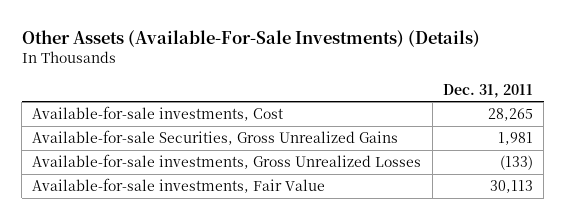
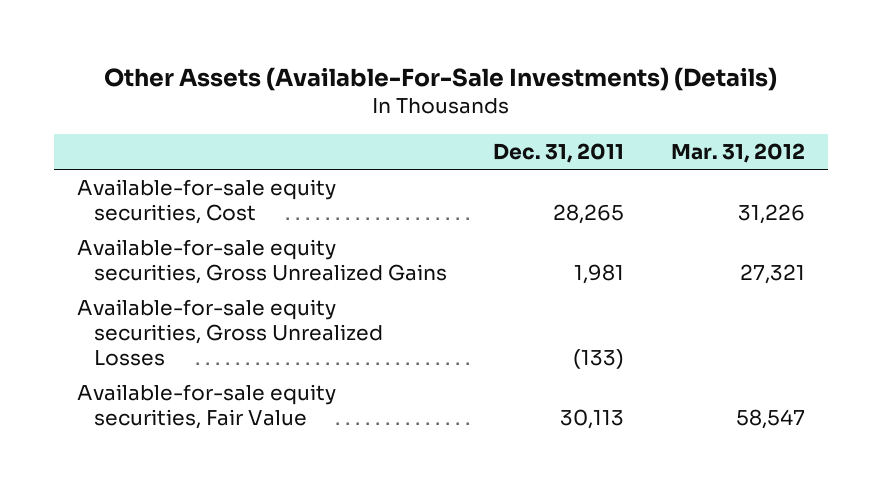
- | Dec. 31, 2011
+ | Dec. 31, 2011 | Mar. 31, 2012
- Available-for-sale investments, Cost | 28,265
- Available-for-sale Securities, Gross Unrealized Gains | 1,981
- Available-for-sale investments, Gross Unrealized Losses | (133)
- Available-for-sale investments, Fair Value | 30,113
+ Available-for-sale equity securities, Cost | 28,265 | 31,226
+ Available-for-sale equity securities, Gross Unrealized Gains | 1,981 | 27,321
+ Available-for-sale equity securities, Gross Unrealized Losses | (133) |
+ Available-for-sale equity securities, Fair Value | 30,113 | 58,547

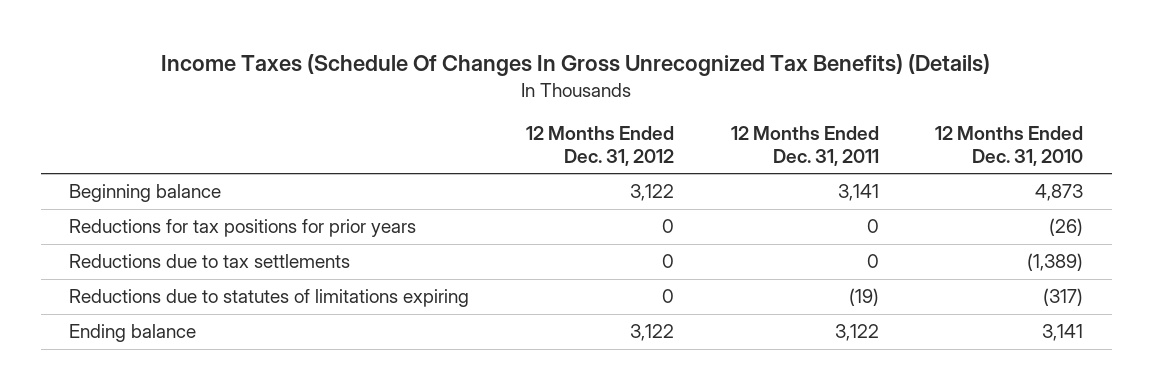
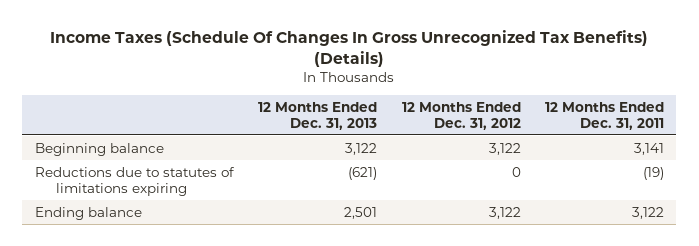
- | 12 Months Ended Dec. 31, 2012 | 12 Months Ended Dec. 31, 2011 | 12 Months Ended Dec. 31, 2010
+ | 12 Months Ended Dec. 31, 2013 | 12 Months Ended Dec. 31, 2012 | 12 Months Ended Dec. 31, 2011
- Reductions for tax positions for prior years | 0 | 0 | (26)
- Reductions due to tax settlements | 0 | 0 | (1,389)

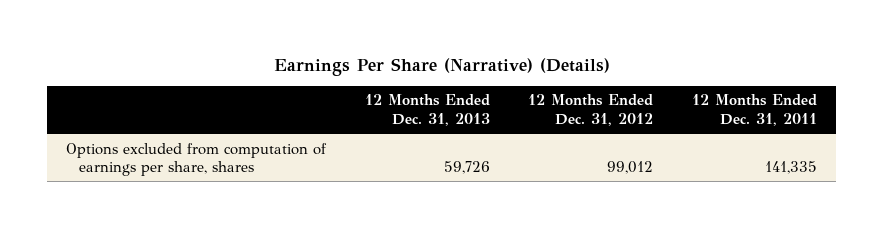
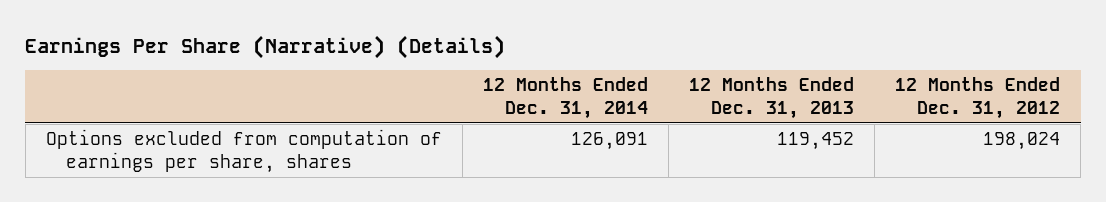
- | 12 Months Ended Dec. 31, 2013 | 12 Months Ended Dec. 31, 2012 | 12 Months Ended Dec. 31, 2011
+ | 12 Months Ended Dec. 31, 2014 | 12 Months Ended Dec. 31, 2013 | 12 Months Ended Dec. 31, 2012
- Options excluded from computation of earnings per share, shares | 59,726 | 99,012 | 141,335
+ Options excluded from computation of earnings per share, shares | 126,091 | 119,452 | 198,024

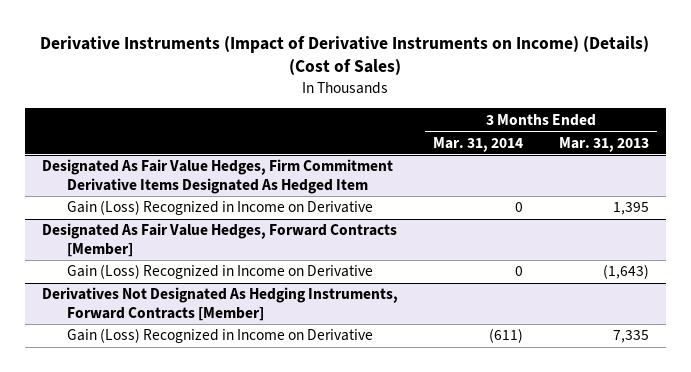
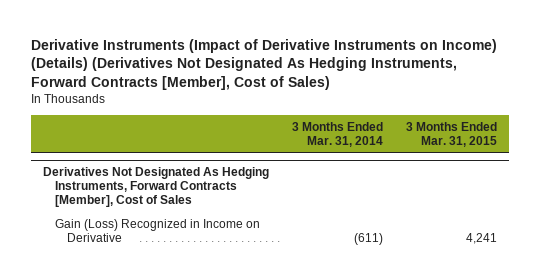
- Derivative Instruments (Impact of Derivative Instruments on Income) (Details) (Cost of Sales)
+ Derivative Instruments (Impact of Derivative Instruments on Income) (Details) (Derivatives Not Designated As Hedging Instruments, Forward Contracts [Member], Cost of Sales)
- | 3 Months Ended Mar. 31, 2014 | 3 Months Ended Mar. 31, 2013
+ | 3 Months Ended Mar. 31, 2014 | 3 Months Ended Mar. 31, 2015
- Designated As Fair Value Hedges, Firm Commitment Derivative Items Designated As Hedged Item
- Gain (Loss) Recognized in Income on Derivative | 0 | 1,395
- Designated As Fair Value Hedges, Forward Contracts [Member]
- Gain (Loss) Recognized in Income on Derivative | 0 | (1,643)
- Derivatives Not Designated As Hedging Instruments, Forward Contracts [Member]
+ Derivatives Not Designated As Hedging Instruments, Forward Contracts [Member], Cost of Sales

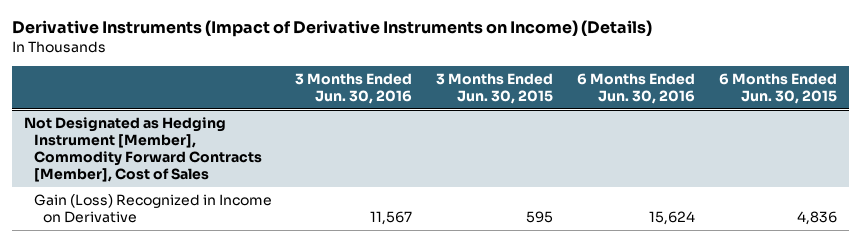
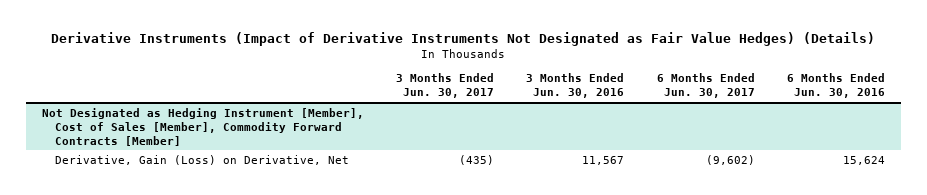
- Derivative Instruments (Impact of Derivative Instruments on Income) (Details)
+ Derivative Instruments (Impact of Derivative Instruments Not Designated as Fair Value Hedges) (Details)
- | 3 Months Ended Jun. 30, 2016 | 3 Months Ended Jun. 30, 2015 | 6 Months Ended Jun. 30, 2016 | 6 Months Ended Jun. 30, 2015
+ | 3 Months Ended Jun. 30, 2017 | 3 Months Ended Jun. 30, 2016 | 6 Months Ended Jun. 30, 2017 | 6 Months Ended Jun. 30, 2016
- Not Designated as Hedging Instrument [Member], Commodity Forward Contracts [Member], Cost of Sales
- Gain (Loss) Recognized in Income on Derivative | 11,567 | 595 | 15,624 | 4,836
+ Not Designated as Hedging Instrument [Member], Cost of Sales [Member], Commodity Forward Contracts [Member]
+ Derivative, Gain (Loss) on Derivative, Net | (435) | 11,567 | (9,602) | 15,624

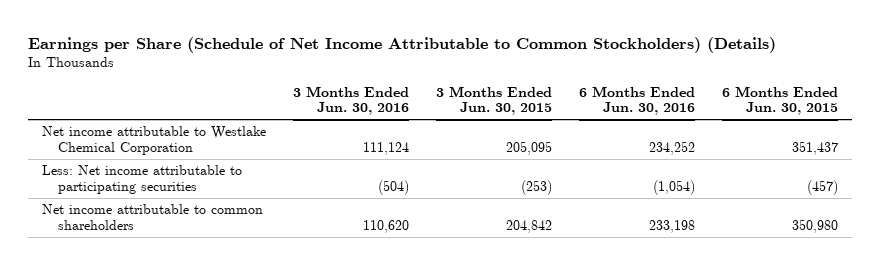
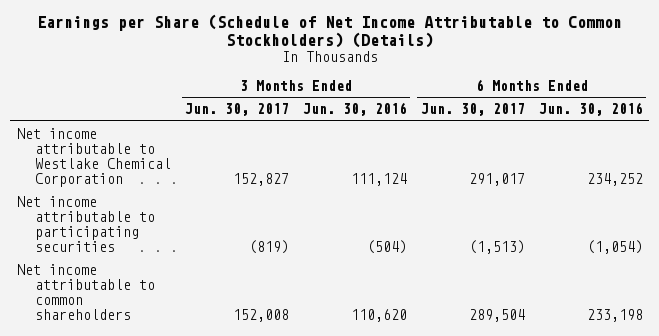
- | 3 Months Ended Jun. 30, 2016 | 3 Months Ended Jun. 30, 2015 | 6 Months Ended Jun. 30, 2016 | 6 Months Ended Jun. 30, 2015
+ | 3 Months Ended Jun. 30, 2017 | 3 Months Ended Jun. 30, 2016 | 6 Months Ended Jun. 30, 2017 | 6 Months Ended Jun. 30, 2016
- Less: Net income attributable to participating securities | (504) | (253) | (1,054) | (457)
+ Net income attributable to participating securities | (819) | (504) | (1,513) | (1,054)

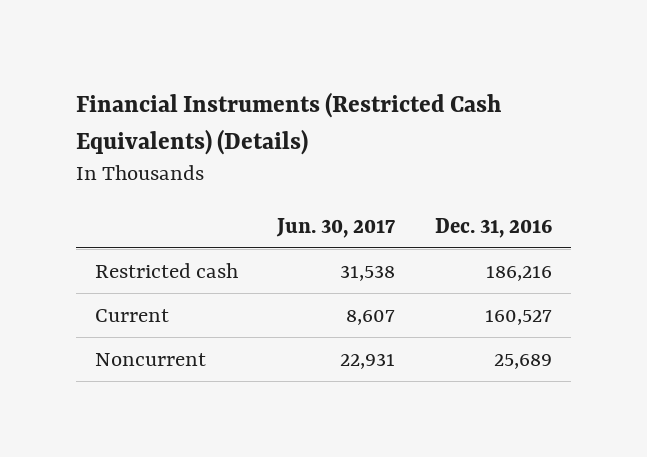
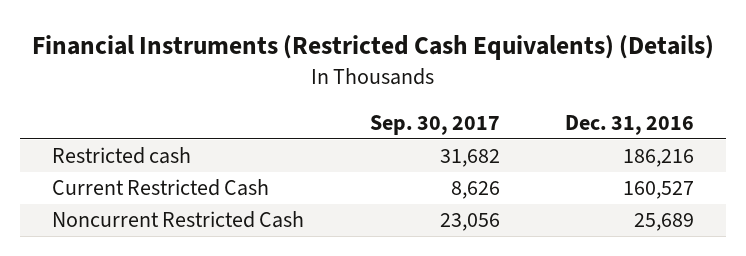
- | Jun. 30, 2017 | Dec. 31, 2016
+ | Sep. 30, 2017 | Dec. 31, 2016
- Current | 8,607 | 160,527
- Noncurrent | 22,931 | 25,689
+ Current Restricted Cash | 8,626 | 160,527
+ Noncurrent Restricted Cash | 23,056 | 25,689

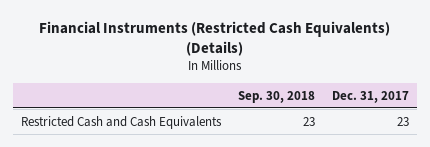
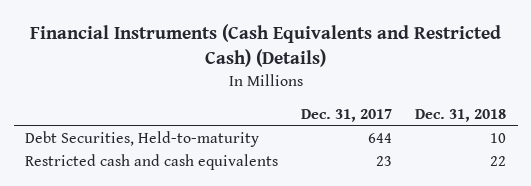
- Financial Instruments (Restricted Cash Equivalents) (Details)
+ Financial Instruments (Cash Equivalents and Restricted Cash) (Details)
- | Sep. 30, 2018 | Dec. 31, 2017
+ | Dec. 31, 2017 | Dec. 31, 2018
- Restricted Cash and Cash Equivalents | 23 | 23
+ Debt Securities, Held-to-maturity | 644 | 10
+ Restricted cash and cash equivalents | 23 | 22

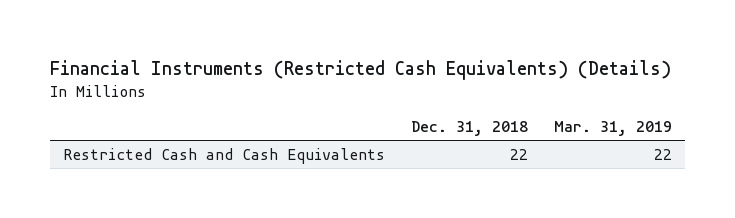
- Financial Instruments (Cash Equivalents and Restricted Cash) (Details)
+ Financial Instruments (Restricted Cash Equivalents) (Details)
- | Dec. 31, 2017 | Dec. 31, 2018
+ | Dec. 31, 2018 | Mar. 31, 2019
- Debt Securities, Held-to-maturity | 644 | 10
- Restricted cash and cash equivalents | 23 | 22
+ Restricted Cash and Cash Equivalents | 22 | 22

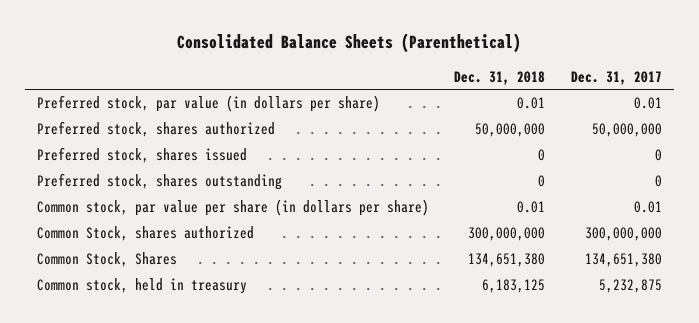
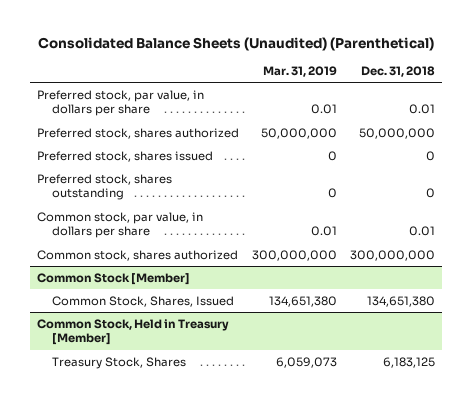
- Consolidated Balance Sheets (Parenthetical)
+ Consolidated Balance Sheets (Unaudited) (Parenthetical)
- | Dec. 31, 2018 | Dec. 31, 2017
+ | Mar. 31, 2019 | Dec. 31, 2018
- Preferred stock, par value (in dollars per share) | 0.01 | 0.01
+ Preferred stock, par value, in dollars per share | 0.01 | 0.01
- Common stock, par value per share (in dollars per share) | 0.01 | 0.01
- Common Stock, shares authorized | 300,000,000 | 300,000,000
- Common Stock, Shares | 134,651,380 | 134,651,380
- Common stock, held in treasury | 6,183,125 | 5,232,875
+ Common stock, par value, in dollars per share | 0.01 | 0.01
+ Common stock, shares authorized | 300,000,000 | 300,000,000
+ Common Stock [Member]
+ Common Stock, Shares, Issued | 134,651,380 | 134,651,380
+ Common Stock, Held in Treasury [Member]
+ Treasury Stock, Shares | 6,059,073 | 6,183,125

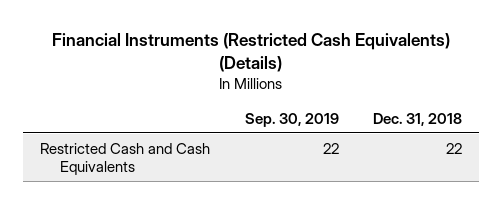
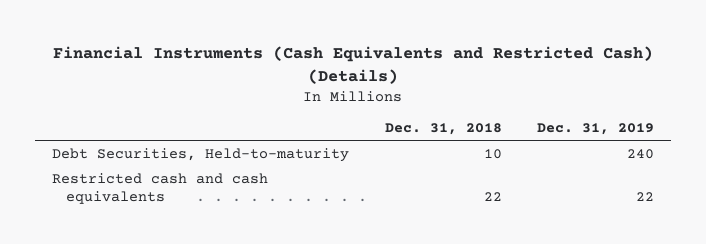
- Financial Instruments (Restricted Cash Equivalents) (Details)
+ Financial Instruments (Cash Equivalents and Restricted Cash) (Details)
- | Sep. 30, 2019 | Dec. 31, 2018
+ | Dec. 31, 2018 | Dec. 31, 2019
- Restricted Cash and Cash Equivalents | 22 | 22
+ Debt Securities, Held-to-maturity | 10 | 240
+ Restricted cash and cash equivalents | 22 | 22

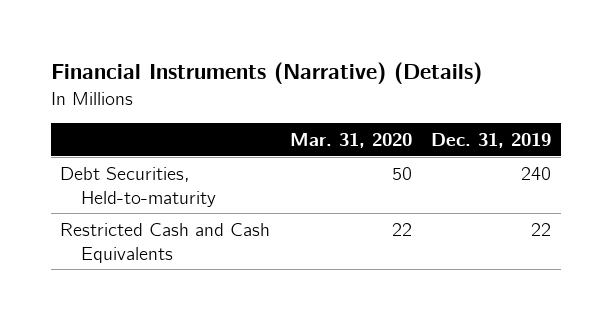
- Financial Instruments (Cash Equivalents and Restricted Cash) (Details)
+ Financial Instruments (Narrative) (Details)
- | Dec. 31, 2018 | Dec. 31, 2019
+ | Mar. 31, 2020 | Dec. 31, 2019
- Restricted cash and cash equivalents | 22 | 22
+ Restricted Cash and Cash Equivalents | 22 | 22

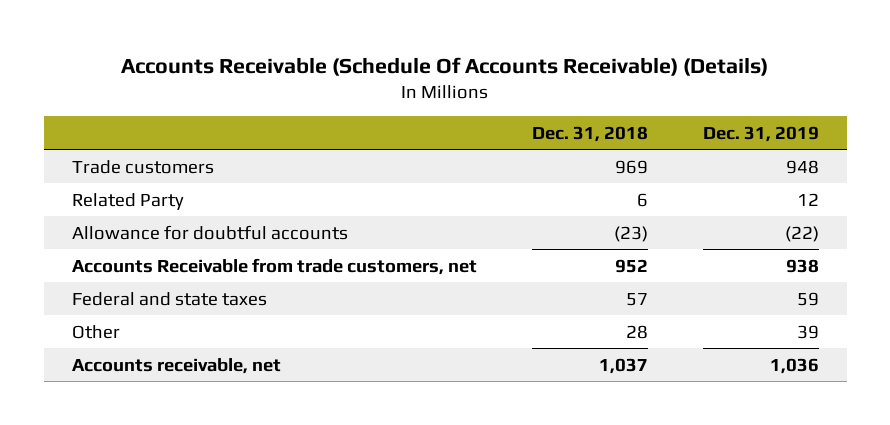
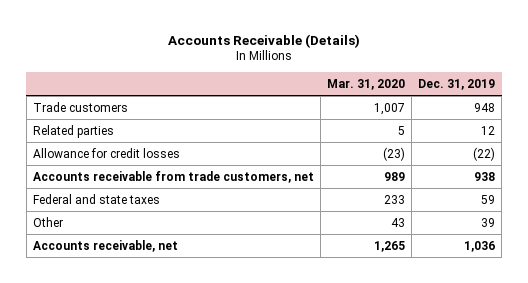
- Accounts Receivable (Schedule Of Accounts Receivable) (Details)
+ Accounts Receivable (Details)
- | Dec. 31, 2018 | Dec. 31, 2019
+ | Mar. 31, 2020 | Dec. 31, 2019
- Related Party | 6 | 12
- Allowance for doubtful accounts | (23) | (22)
- Accounts Receivable from trade customers, net | 952 | 938
+ Related parties | 5 | 12
+ Allowance for credit losses | (23) | (22)
+ Accounts receivable from trade customers, net | 989 | 938

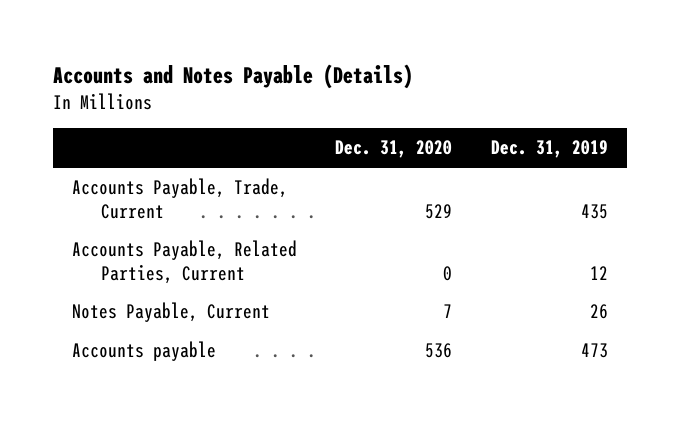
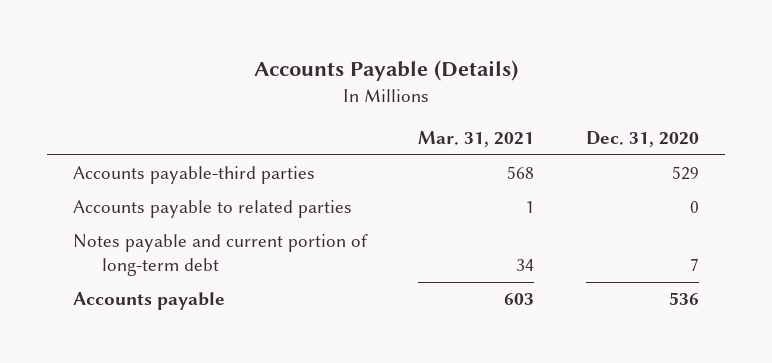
- Accounts and Notes Payable (Details)
+ Accounts Payable (Details)
- | Dec. 31, 2020 | Dec. 31, 2019
+ | Mar. 31, 2021 | Dec. 31, 2020
- Accounts Payable, Trade, Current | 529 | 435
- Accounts Payable, Related Parties, Current | 0 | 12
- Notes Payable, Current | 7 | 26
+ Accounts payable-third parties | 568 | 529
+ Accounts payable to related parties | 1 | 0
+ Notes payable and current portion of long-term debt | 34 | 7

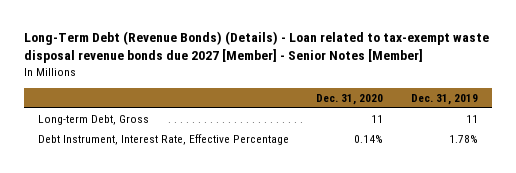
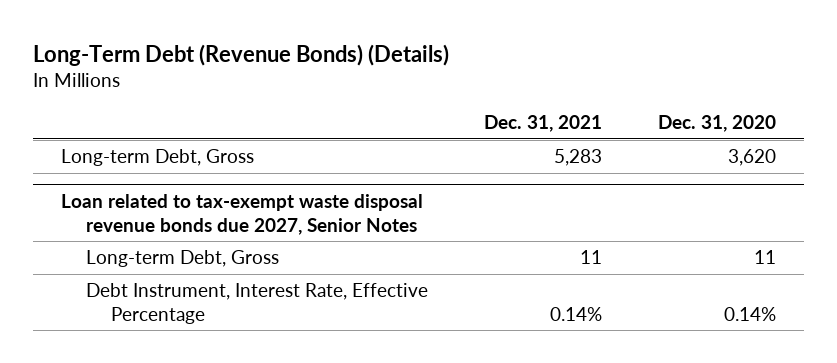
- Long-Term Debt (Revenue Bonds) (Details) - Loan related to tax-exempt waste disposal revenue bonds due 2027 [Member] - Senior Notes [Member]
+ Long-Term Debt (Revenue Bonds) (Details)
- | Dec. 31, 2020 | Dec. 31, 2019
+ | Dec. 31, 2021 | Dec. 31, 2020
+ Long-term Debt, Gross | 5,283 | 3,620
+ Loan related to tax-exempt waste disposal revenue bonds due 2027, Senior Notes

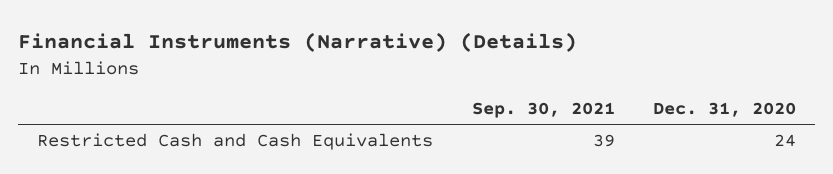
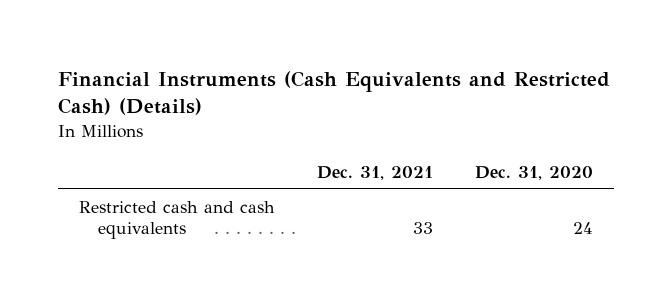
- Financial Instruments (Narrative) (Details)
+ Financial Instruments (Cash Equivalents and Restricted Cash) (Details)
- | Sep. 30, 2021 | Dec. 31, 2020
+ | Dec. 31, 2021 | Dec. 31, 2020
- Restricted Cash and Cash Equivalents | 39 | 24
+ Restricted cash and cash equivalents | 33 | 24

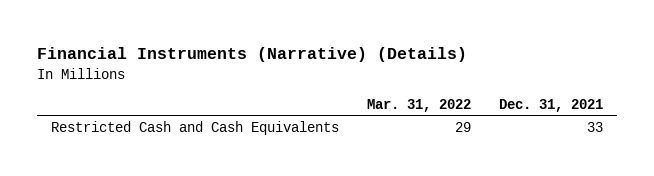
- Financial Instruments (Cash Equivalents and Restricted Cash) (Details)
+ Financial Instruments (Narrative) (Details)
- | Dec. 31, 2021 | Dec. 31, 2020
+ | Mar. 31, 2022 | Dec. 31, 2021
- Restricted cash and cash equivalents | 33 | 24
+ Restricted Cash and Cash Equivalents | 29 | 33

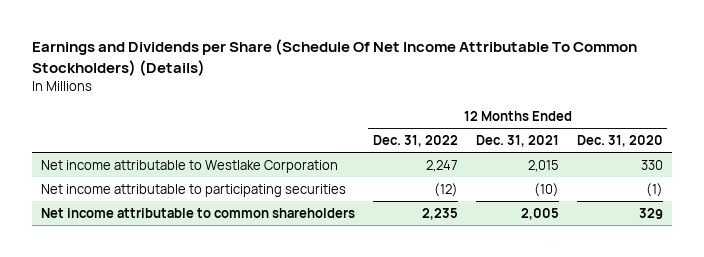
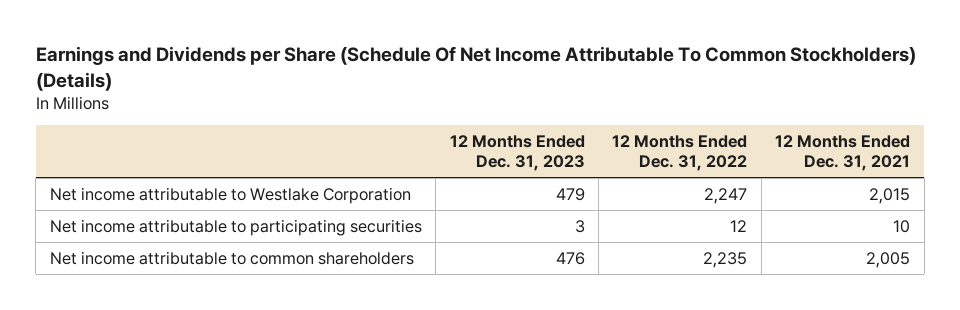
- | 12 Months Ended Dec. 31, 2022 | 12 Months Ended Dec. 31, 2021 | 12 Months Ended Dec. 31, 2020
+ | 12 Months Ended Dec. 31, 2023 | 12 Months Ended Dec. 31, 2022 | 12 Months Ended Dec. 31, 2021
- Net income attributable to participating securities | (12) | (10) | (1)
+ Net income attributable to participating securities | 3 | 12 | 10

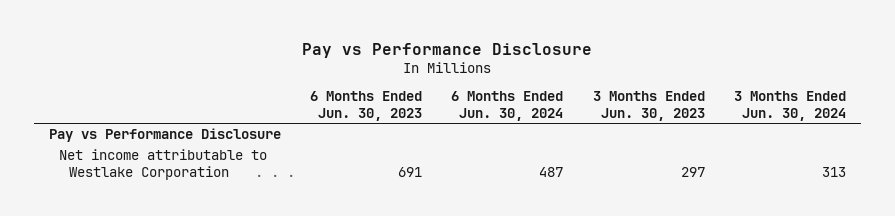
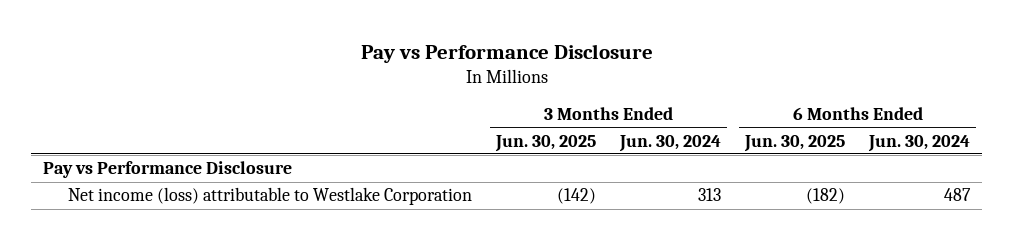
- | 6 Months Ended Jun. 30, 2023 | 6 Months Ended Jun. 30, 2024 | 3 Months Ended Jun. 30, 2023 | 3 Months Ended Jun. 30, 2024
+ | 3 Months Ended Jun. 30, 2025 | 3 Months Ended Jun. 30, 2024 | 6 Months Ended Jun. 30, 2025 | 6 Months Ended Jun. 30, 2024
- Net income attributable to Westlake Corporation | 691 | 487 | 297 | 313
+ Net income (loss) attributable to Westlake Corporation | (142) | 313 | (182) | 487

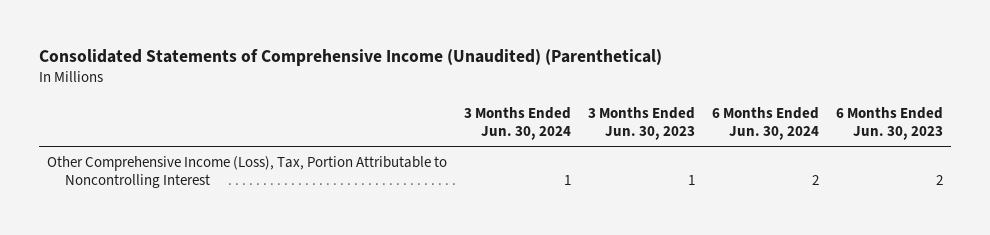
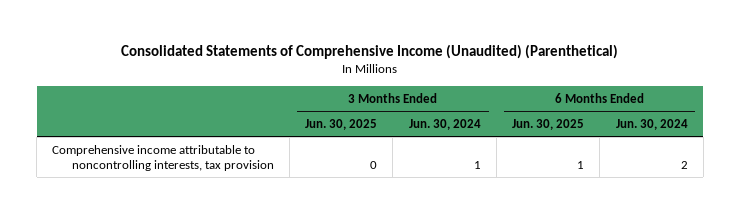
- | 3 Months Ended Jun. 30, 2024 | 3 Months Ended Jun. 30, 2023 | 6 Months Ended Jun. 30, 2024 | 6 Months Ended Jun. 30, 2023
+ | 3 Months Ended Jun. 30, 2025 | 3 Months Ended Jun. 30, 2024 | 6 Months Ended Jun. 30, 2025 | 6 Months Ended Jun. 30, 2024
- Other Comprehensive Income (Loss), Tax, Portion Attributable to Noncontrolling Interest | 1 | 1 | 2 | 2
+ Comprehensive income attributable to noncontrolling interests, tax provision | 0 | 1 | 1 | 2

